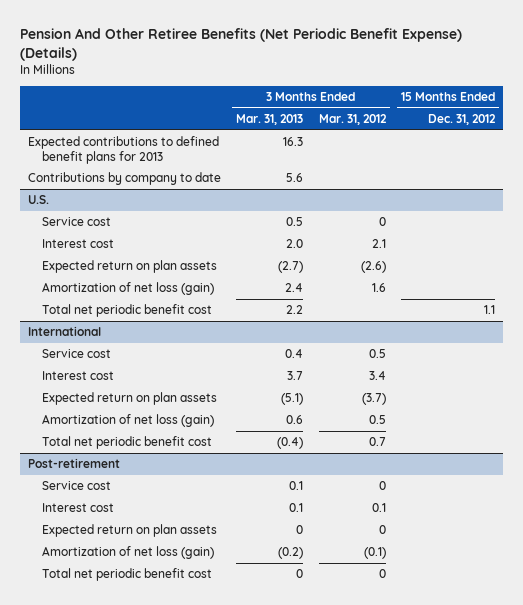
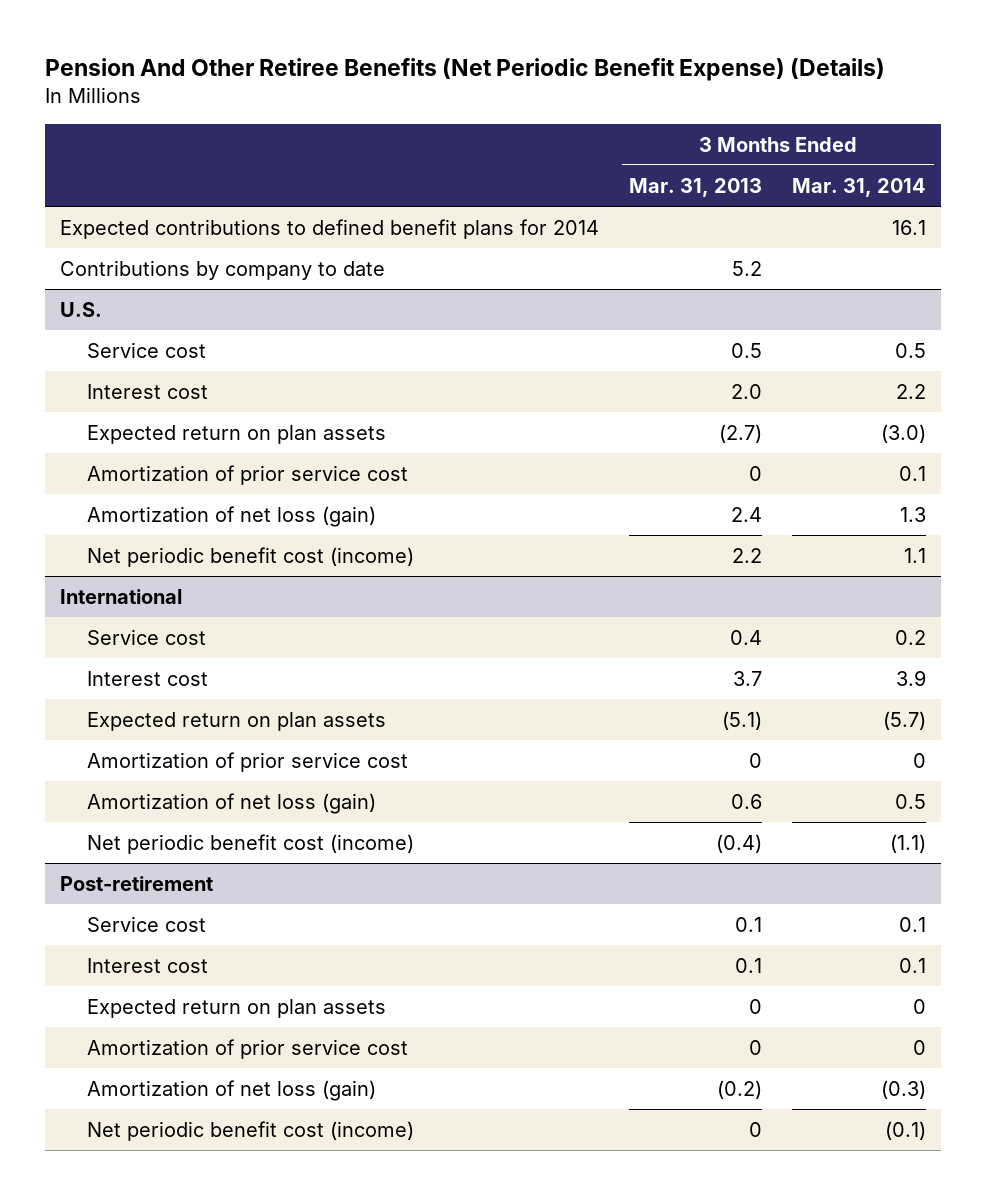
- | 3 Months Ended Mar. 31, 2013 | 3 Months Ended Mar. 31, 2012 | 15 Months Ended Dec. 31, 2012
+ | 3 Months Ended Mar. 31, 2013 | 3 Months Ended Mar. 31, 2014
- Expected contributions to defined benefit plans for 2013 | 16.3 | |
- Contributions by company to date | 5.6 | |
+ Expected contributions to defined benefit plans for 2014 | | 16.1
+ Contributions by company to date | 5.2 |
@ U.S.
+ Amortization of prior service cost | 0 | 0.1
- Total net periodic benefit cost | 2.2 | | 1.1
+ Net periodic benefit cost (income) | 2.2 | 1.1
@ International
+ Amortization of prior service cost | 0 | 0
- Total net periodic benefit cost | (0.4) | 0.7 |
+ Net periodic benefit cost (income) | (0.4) | (1.1)
@ Post-retirement
+ Amortization of prior service cost | 0 | 0
- Total net periodic benefit cost | 0 | 0 |
+ Net periodic benefit cost (income) | 0 | (0.1)

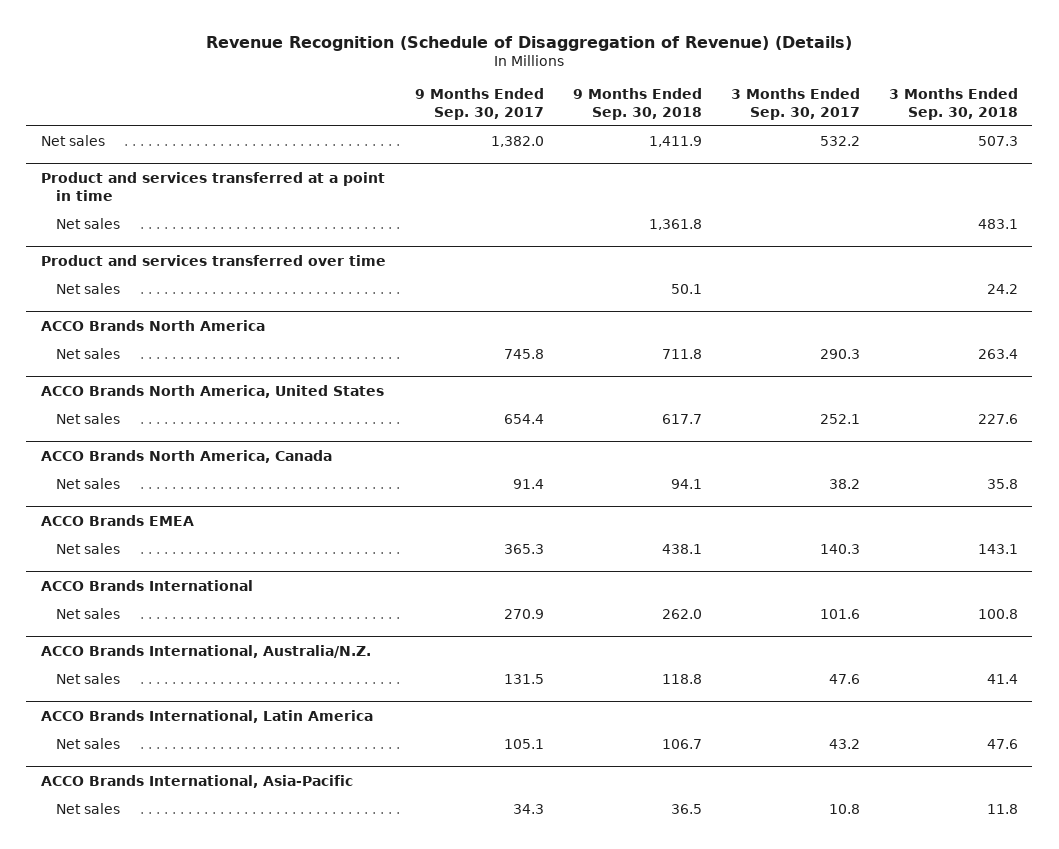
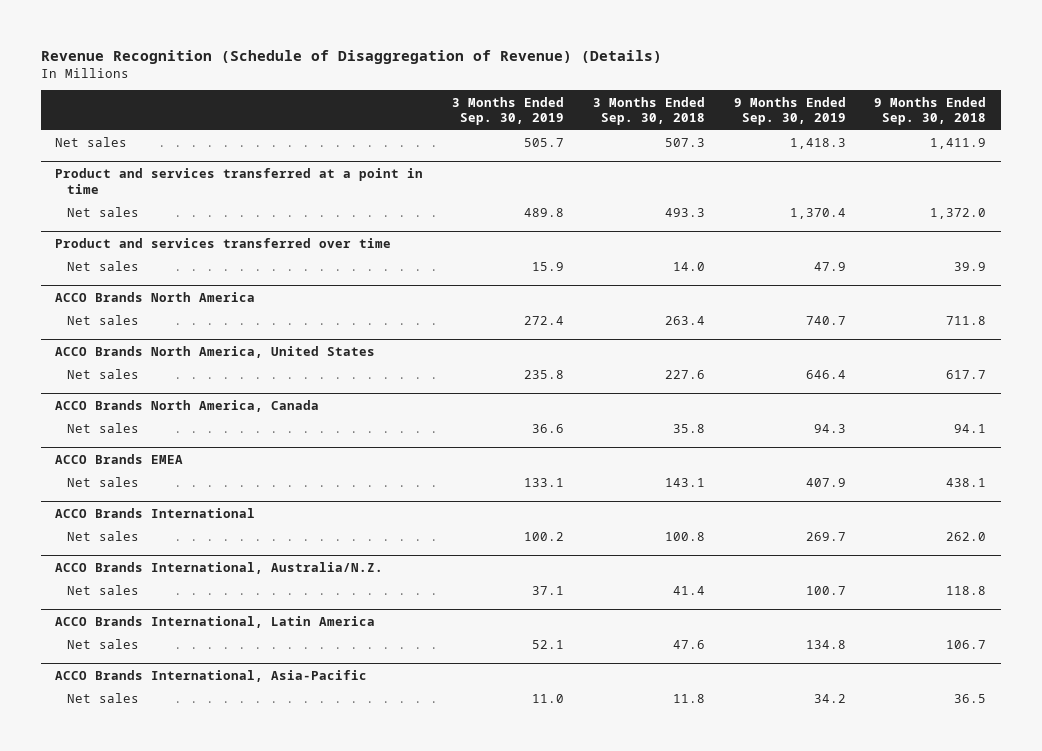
- | 9 Months Ended Sep. 30, 2017 | 9 Months Ended Sep. 30, 2018 | 3 Months Ended Sep. 30, 2017 | 3 Months Ended Sep. 30, 2018
+ | 3 Months Ended Sep. 30, 2019 | 3 Months Ended Sep. 30, 2018 | 9 Months Ended Sep. 30, 2019 | 9 Months Ended Sep. 30, 2018
@ Product and services transferred at a point in time
- Net sales | | 1,361.8 | | 483.1
+ Net sales | 489.8 | 493.3 | 1,370.4 | 1,372.0
@ Product and services transferred over time
- Net sales | | 50.1 | | 24.2
+ Net sales | 15.9 | 14.0 | 47.9 | 39.9

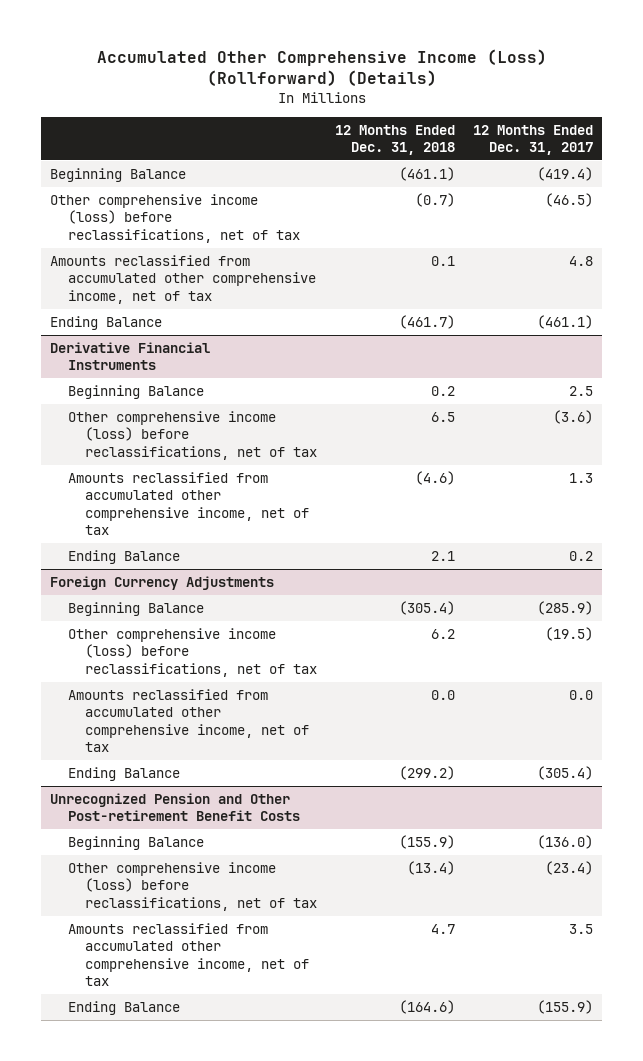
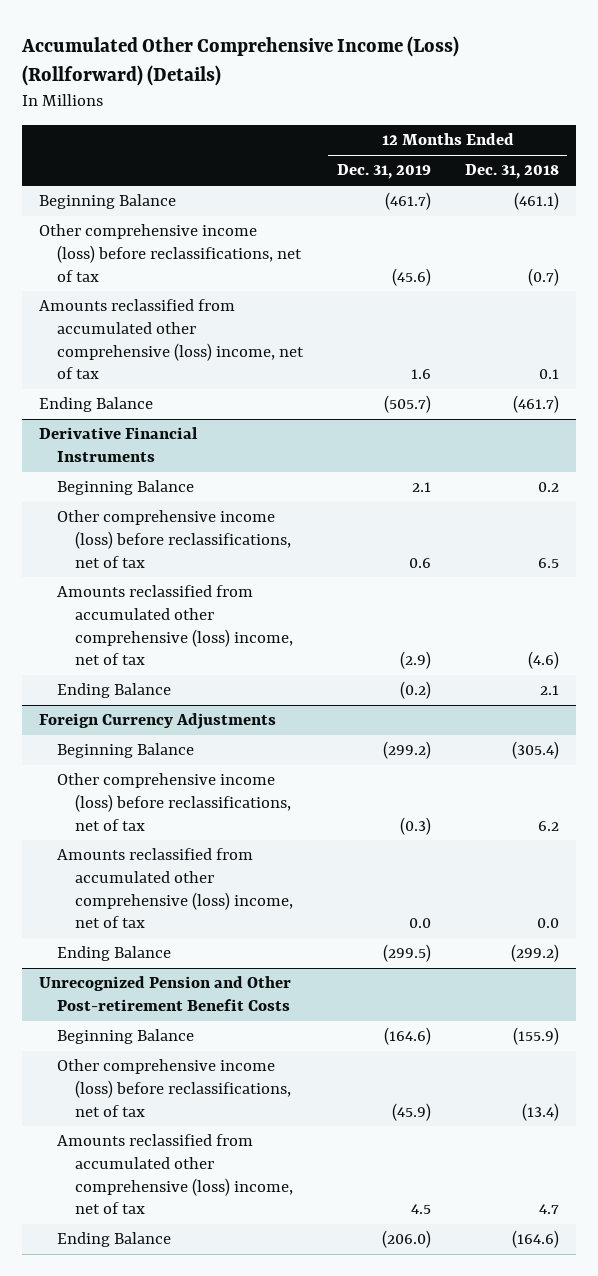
- | 12 Months Ended Dec. 31, 2018 | 12 Months Ended Dec. 31, 2017
+ | 12 Months Ended Dec. 31, 2019 | 12 Months Ended Dec. 31, 2018
- Amounts reclassified from accumulated other comprehensive income, net of tax | 0.1 | 4.8
+ Amounts reclassified from accumulated other comprehensive (loss) income, net of tax | 1.6 | 0.1
@ Derivative Financial Instruments
- Amounts reclassified from accumulated other comprehensive income, net of tax | (4.6) | 1.3
+ Amounts reclassified from accumulated other comprehensive (loss) income, net of tax | (2.9) | (4.6)
@ Foreign Currency Adjustments
- Amounts reclassified from accumulated other comprehensive income, net of tax | 0.0 | 0.0
+ Amounts reclassified from accumulated other comprehensive (loss) income, net of tax | 0.0 | 0.0
@ Unrecognized Pension and Other Post-retirement Benefit Costs
- Amounts reclassified from accumulated other comprehensive income, net of tax | 4.7 | 3.5
+ Amounts reclassified from accumulated other comprehensive (loss) income, net of tax | 4.5 | 4.7

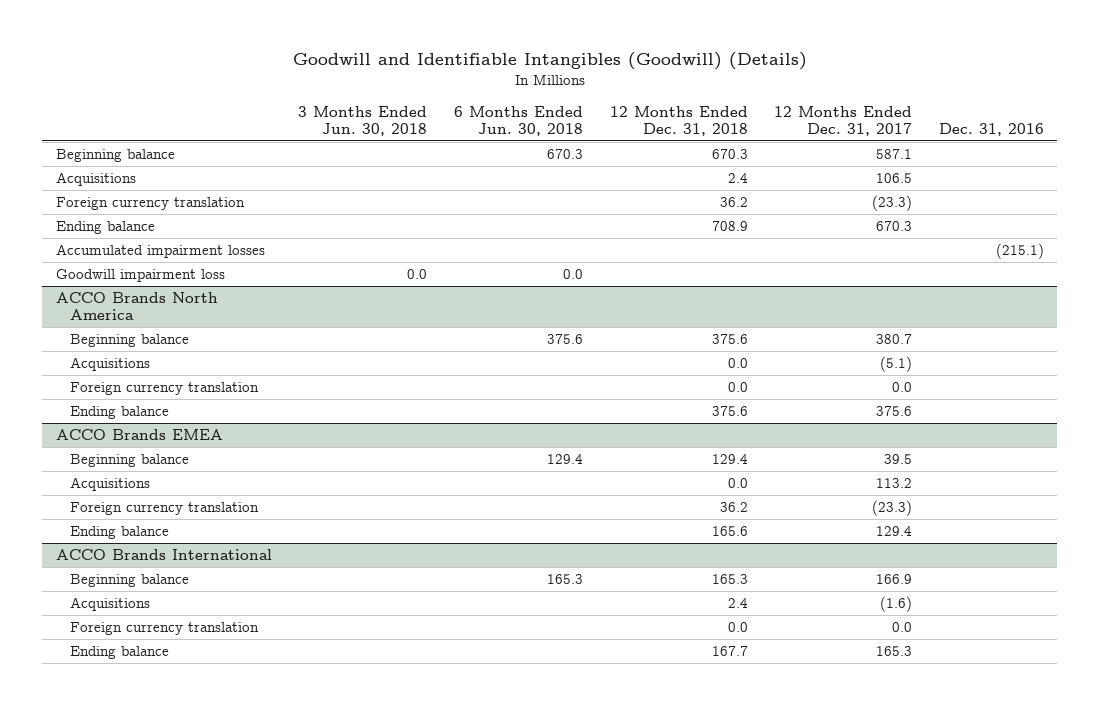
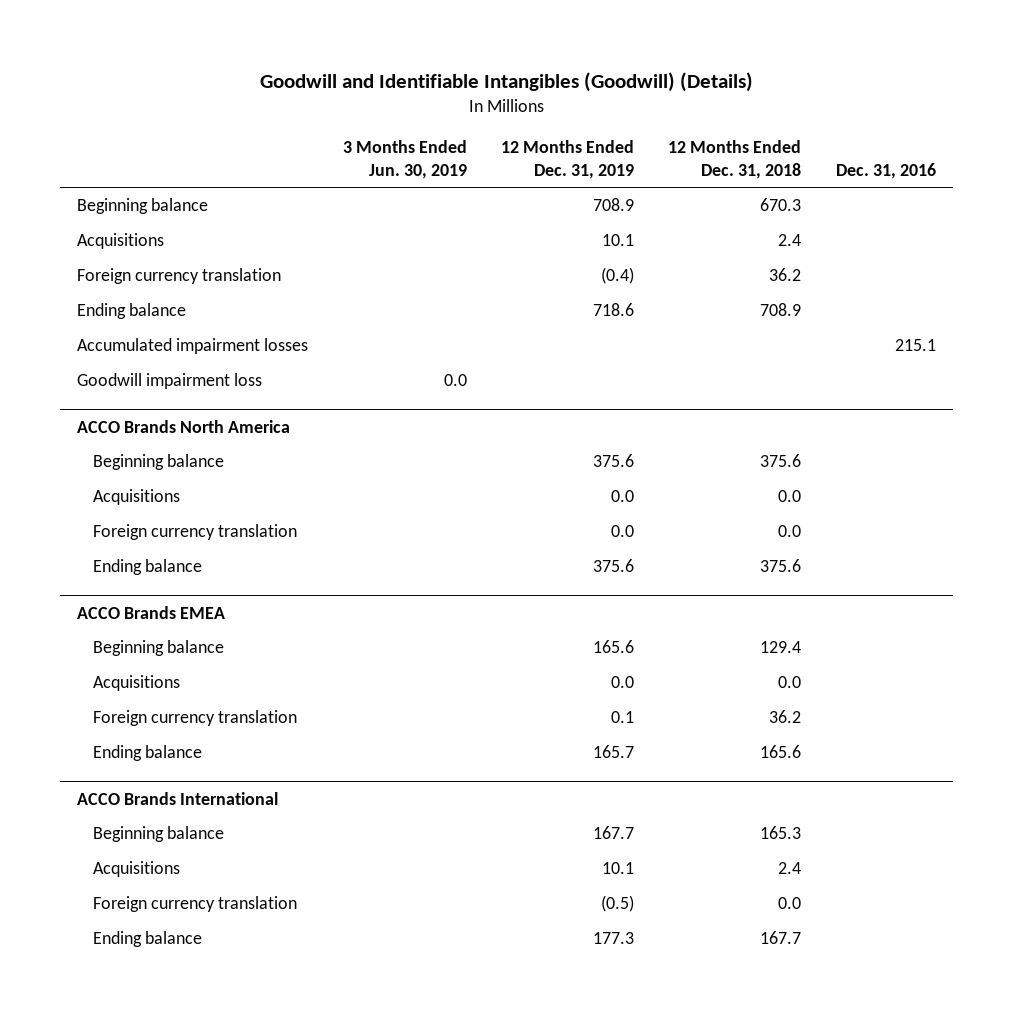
- | 3 Months Ended Jun. 30, 2018 | 6 Months Ended Jun. 30, 2018 | 12 Months Ended Dec. 31, 2018 | 12 Months Ended Dec. 31, 2017 | Dec. 31, 2016
+ | 3 Months Ended Jun. 30, 2019 | 12 Months Ended Dec. 31, 2019 | 12 Months Ended Dec. 31, 2018 | Dec. 31, 2016
- Accumulated impairment losses | | | | | (215.1)
+ Accumulated impairment losses | | | | 215.1

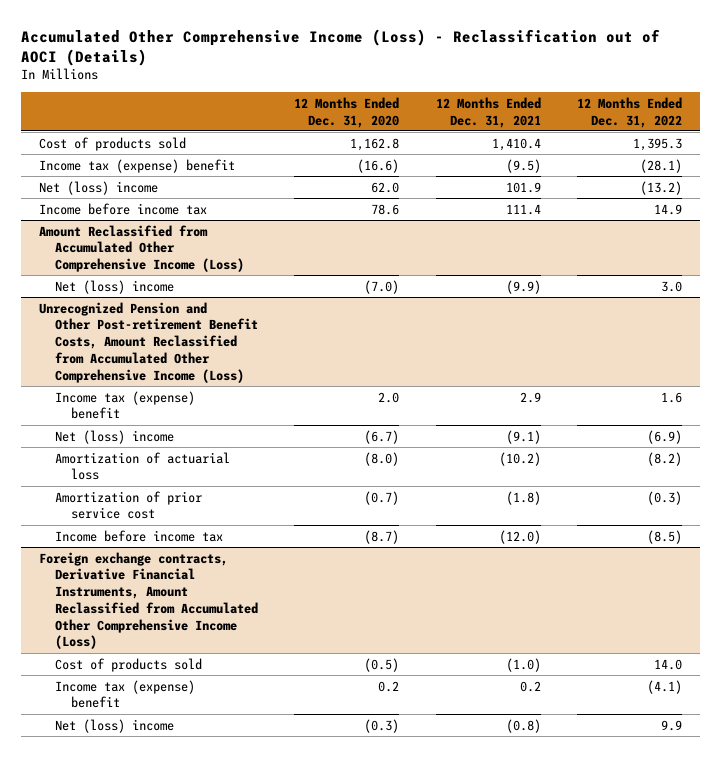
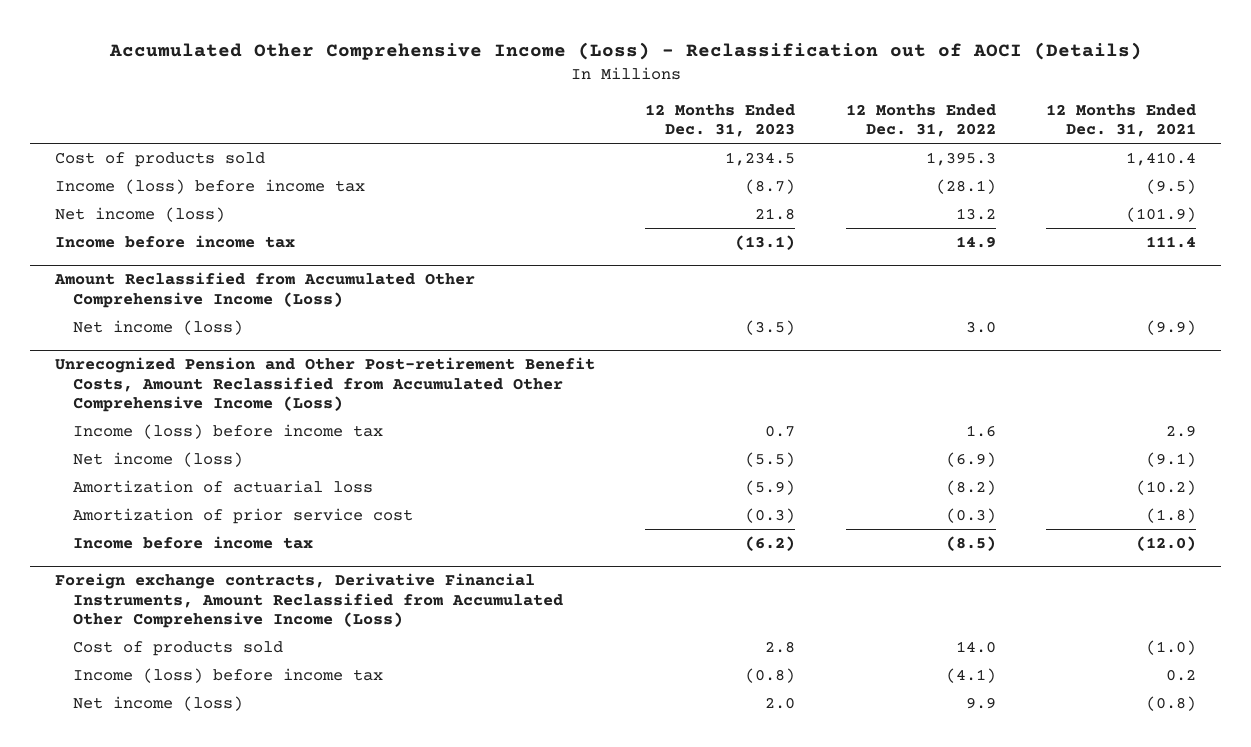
- | 12 Months Ended Dec. 31, 2020 | 12 Months Ended Dec. 31, 2021 | 12 Months Ended Dec. 31, 2022
+ | 12 Months Ended Dec. 31, 2023 | 12 Months Ended Dec. 31, 2022 | 12 Months Ended Dec. 31, 2021
- Income tax (expense) benefit | (16.6) | (9.5) | (28.1)
- Net (loss) income | 62.0 | 101.9 | (13.2)
+ Income (loss) before income tax | (8.7) | (28.1) | (9.5)
+ Net income (loss) | 21.8 | 13.2 | (101.9)
@ Amount Reclassified from Accumulated Other Comprehensive Income (Loss)
- Net (loss) income | (7.0) | (9.9) | 3.0
+ Net income (loss) | (3.5) | 3.0 | (9.9)
@ Unrecognized Pension and Other Post-retirement Benefit Costs, Amount Reclassified from Accumulated Other Comprehensive Income (Loss)
- Income tax (expense) benefit | 2.0 | 2.9 | 1.6
- Net (loss) income | (6.7) | (9.1) | (6.9)
+ Income (loss) before income tax | 0.7 | 1.6 | 2.9
+ Net income (loss) | (5.5) | (6.9) | (9.1)
@ Foreign exchange contracts, Derivative Financial Instruments, Amount Reclassified from Accumulated Other Comprehensive Income (Loss)
- Income tax (expense) benefit | 0.2 | 0.2 | (4.1)
- Net (loss) income | (0.3) | (0.8) | 9.9
+ Income (loss) before income tax | (0.8) | (4.1) | 0.2
+ Net income (loss) | 2.0 | 9.9 | (0.8)

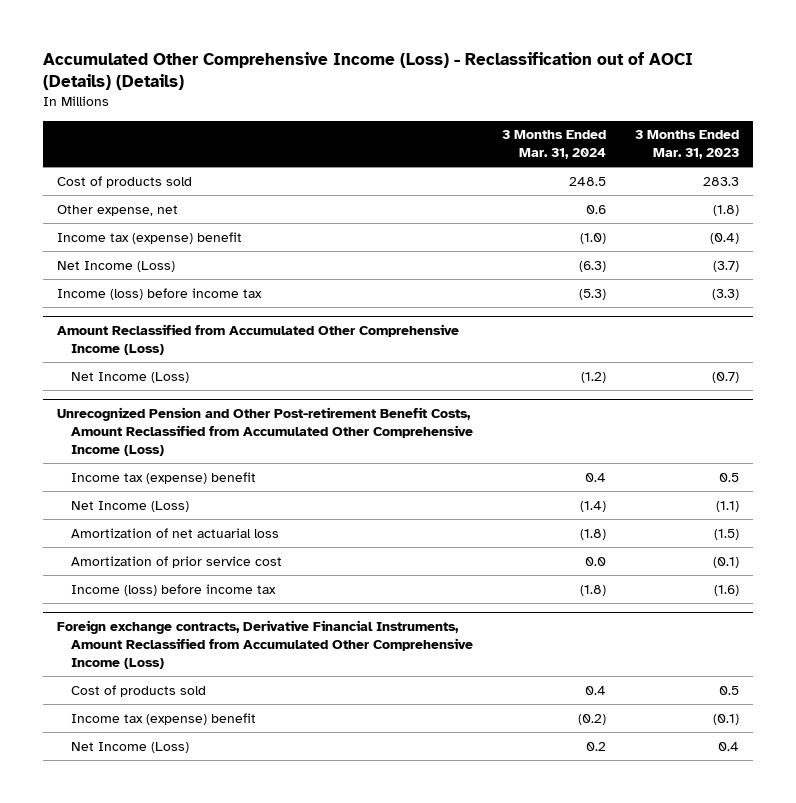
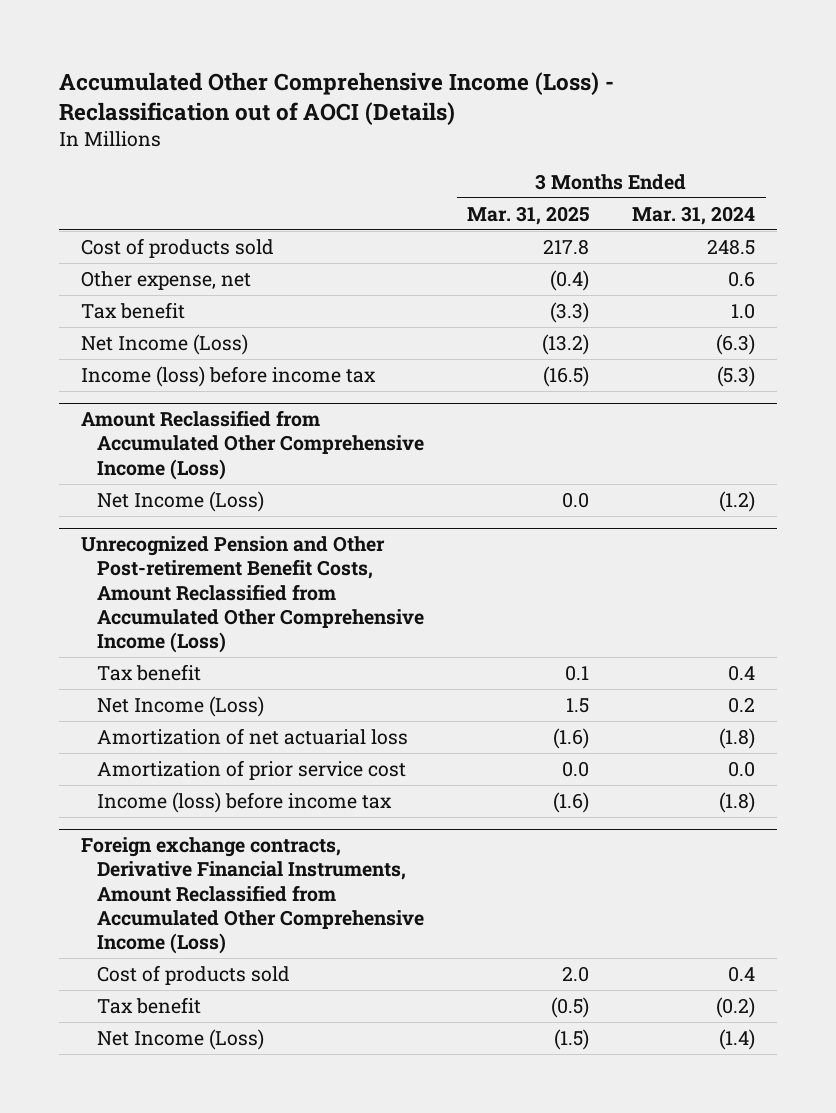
- Accumulated Other Comprehensive Income (Loss) - Reclassification out of AOCI (Details) (Details)
+ Accumulated Other Comprehensive Income (Loss) - Reclassification out of AOCI (Details)
- | 3 Months Ended Mar. 31, 2024 | 3 Months Ended Mar. 31, 2023
+ | 3 Months Ended Mar. 31, 2025 | 3 Months Ended Mar. 31, 2024
- Income tax (expense) benefit | (1.0) | (0.4)
+ Tax benefit | (3.3) | 1.0
@ Unrecognized Pension and Other Post-retirement Benefit Costs, Amount Reclassified from Accumulated Other Comprehensive Income (Loss)
- Income tax (expense) benefit | 0.4 | 0.5
- Net Income (Loss) | (1.4) | (1.1)
+ Tax benefit | 0.1 | 0.4
+ Net Income (Loss) | 1.5 | 0.2
@ Foreign exchange contracts, Derivative Financial Instruments, Amount Reclassified from Accumulated Other Comprehensive Income (Loss)
- Income tax (expense) benefit | (0.2) | (0.1)
- Net Income (Loss) | 0.2 | 0.4
+ Tax benefit | (0.5) | (0.2)
+ Net Income (Loss) | (1.5) | (1.4)

